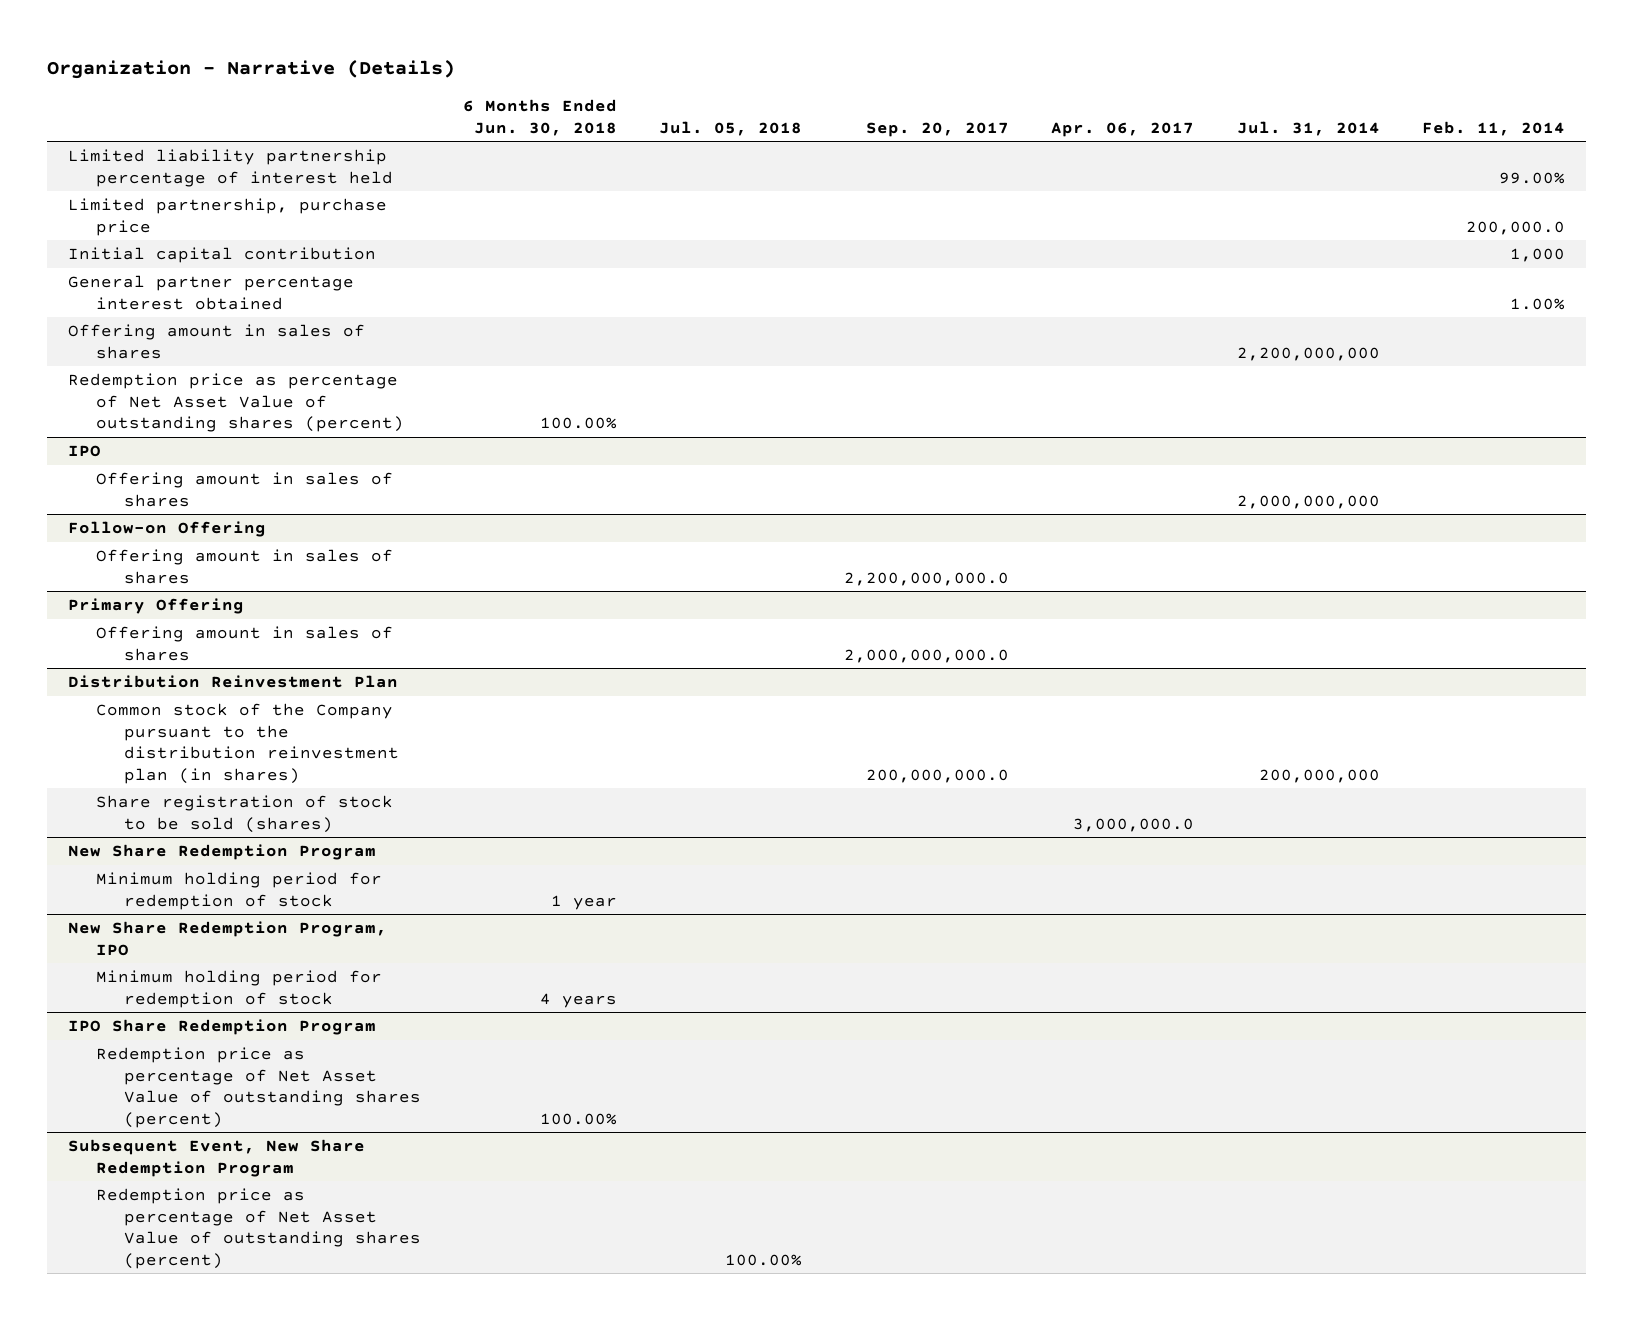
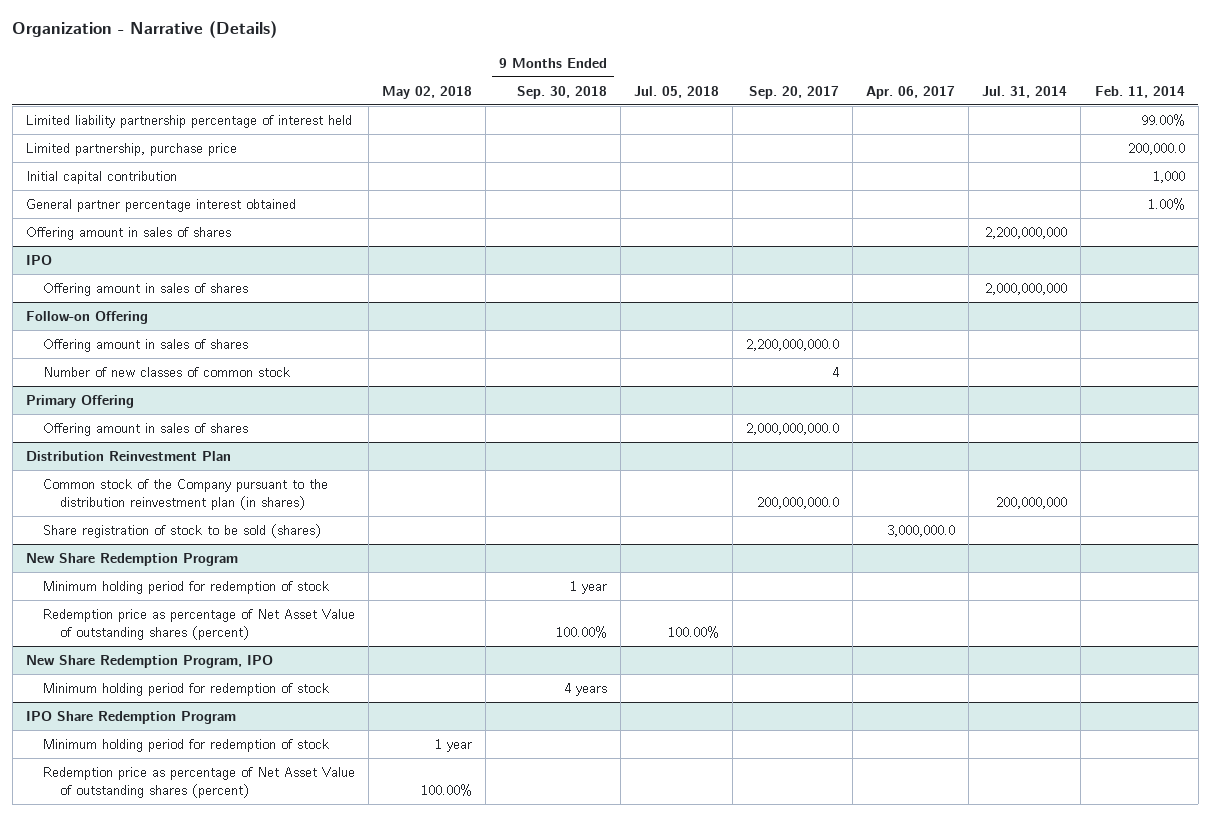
- | 6 Months Ended Jun. 30, 2018 | Jul. 05, 2018 | Sep. 20, 2017 | Apr. 06, 2017 | Jul. 31, 2014 | Feb. 11, 2014
+ | May 02, 2018 | 9 Months Ended Sep. 30, 2018 | Jul. 05, 2018 | Sep. 20, 2017 | Apr. 06, 2017 | Jul. 31, 2014 | Feb. 11, 2014
- Redemption price as percentage of Net Asset Value of outstanding shares (percent) | 100.00% | | | | |
@ Follow-on Offering
+ Number of new classes of common stock | | | | 4 | | |
@ New Share Redemption Program
+ Redemption price as percentage of Net Asset Value of outstanding shares (percent) | | 100.00% | 100.00% | | | |
@ IPO Share Redemption Program
+ Minimum holding period for redemption of stock | 1 year | | | | | |
- Subsequent Event, New Share Redemption Program
- Redemption price as percentage of Net Asset Value of outstanding shares (percent) | | 100.00% | | | |

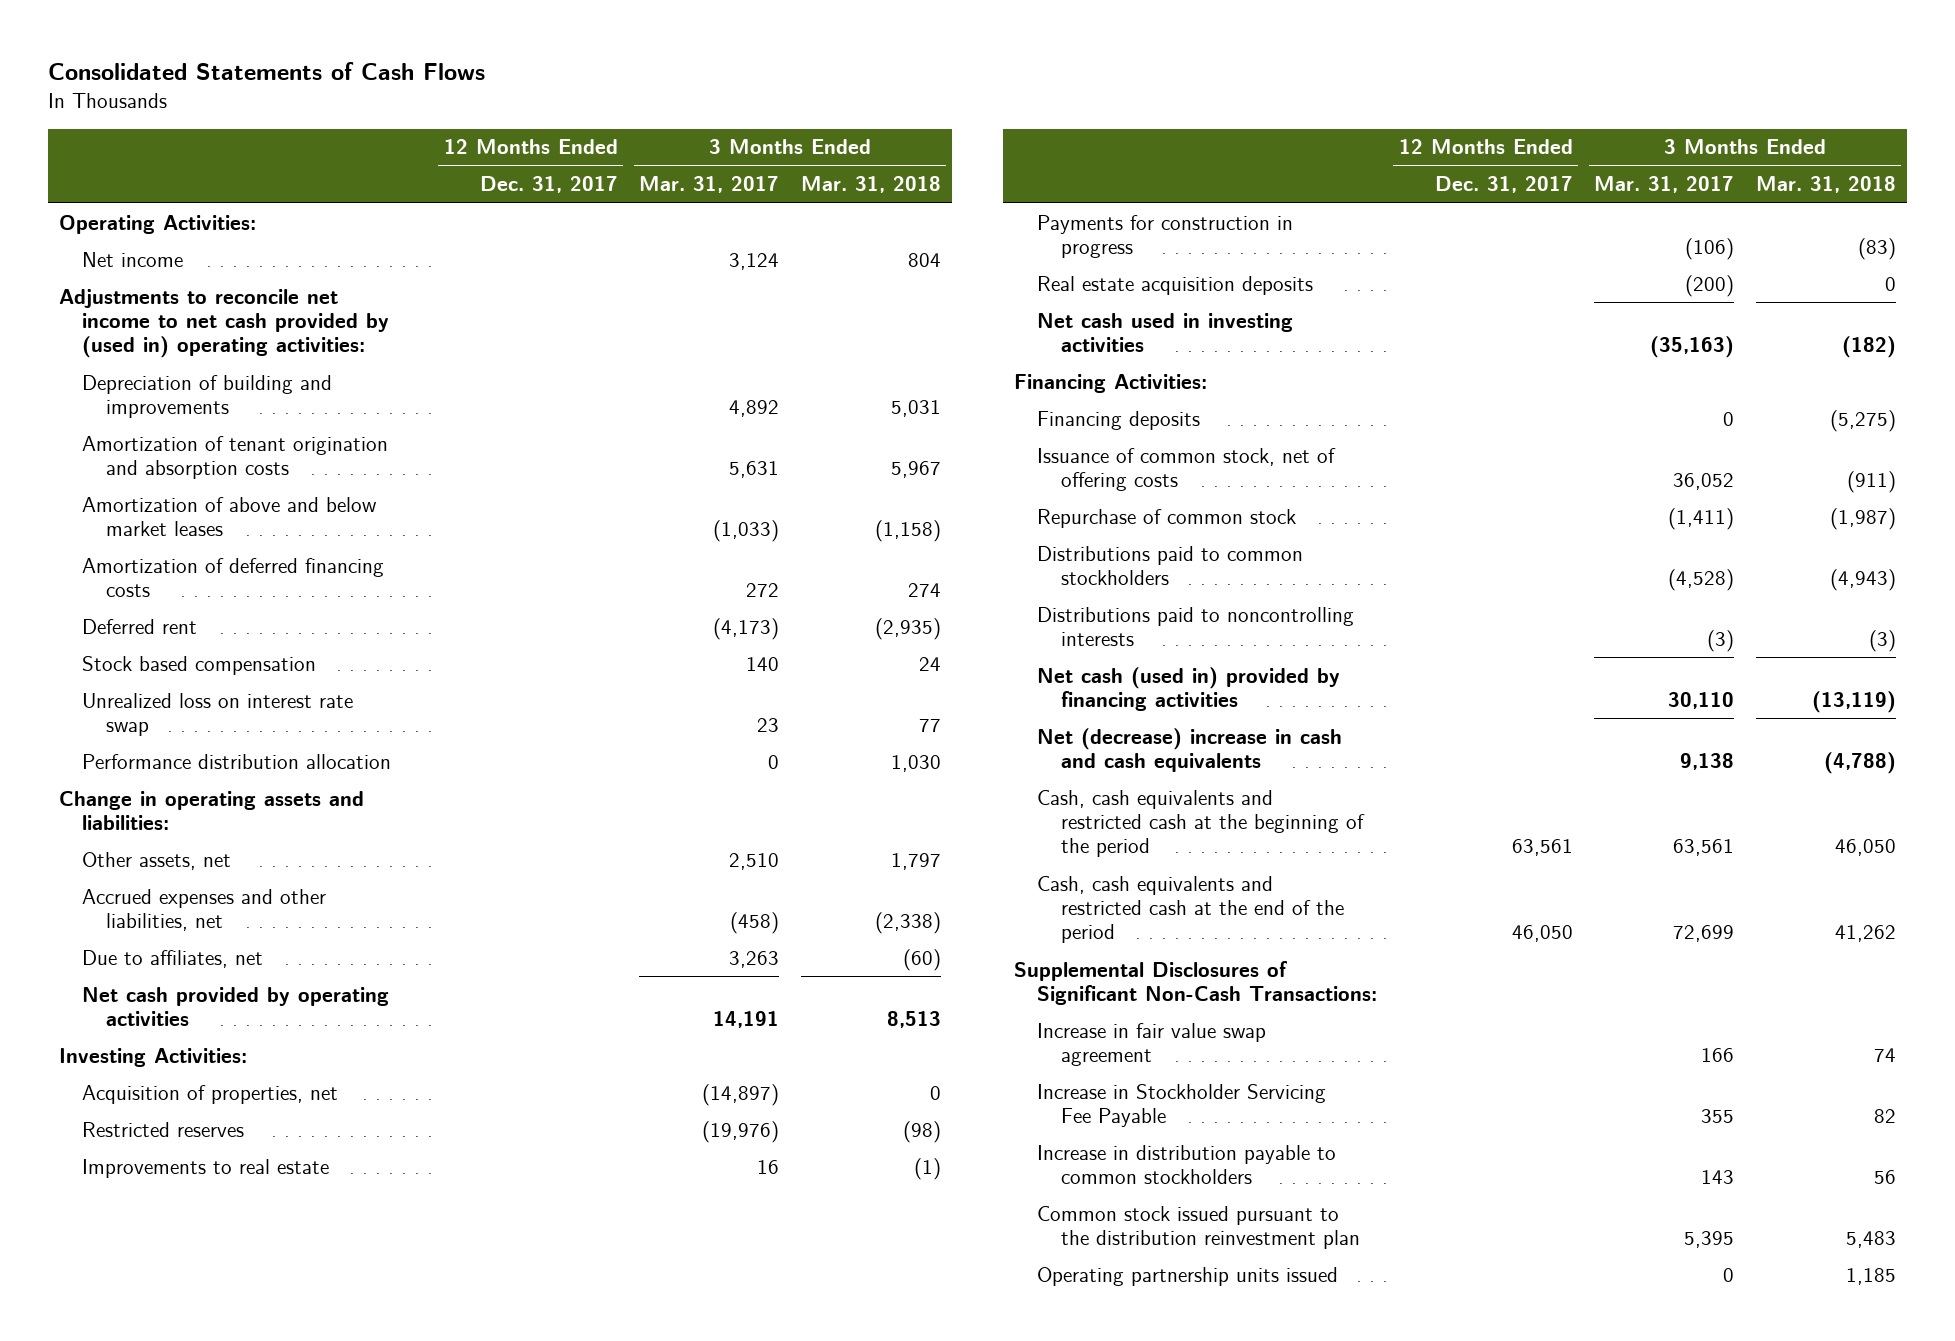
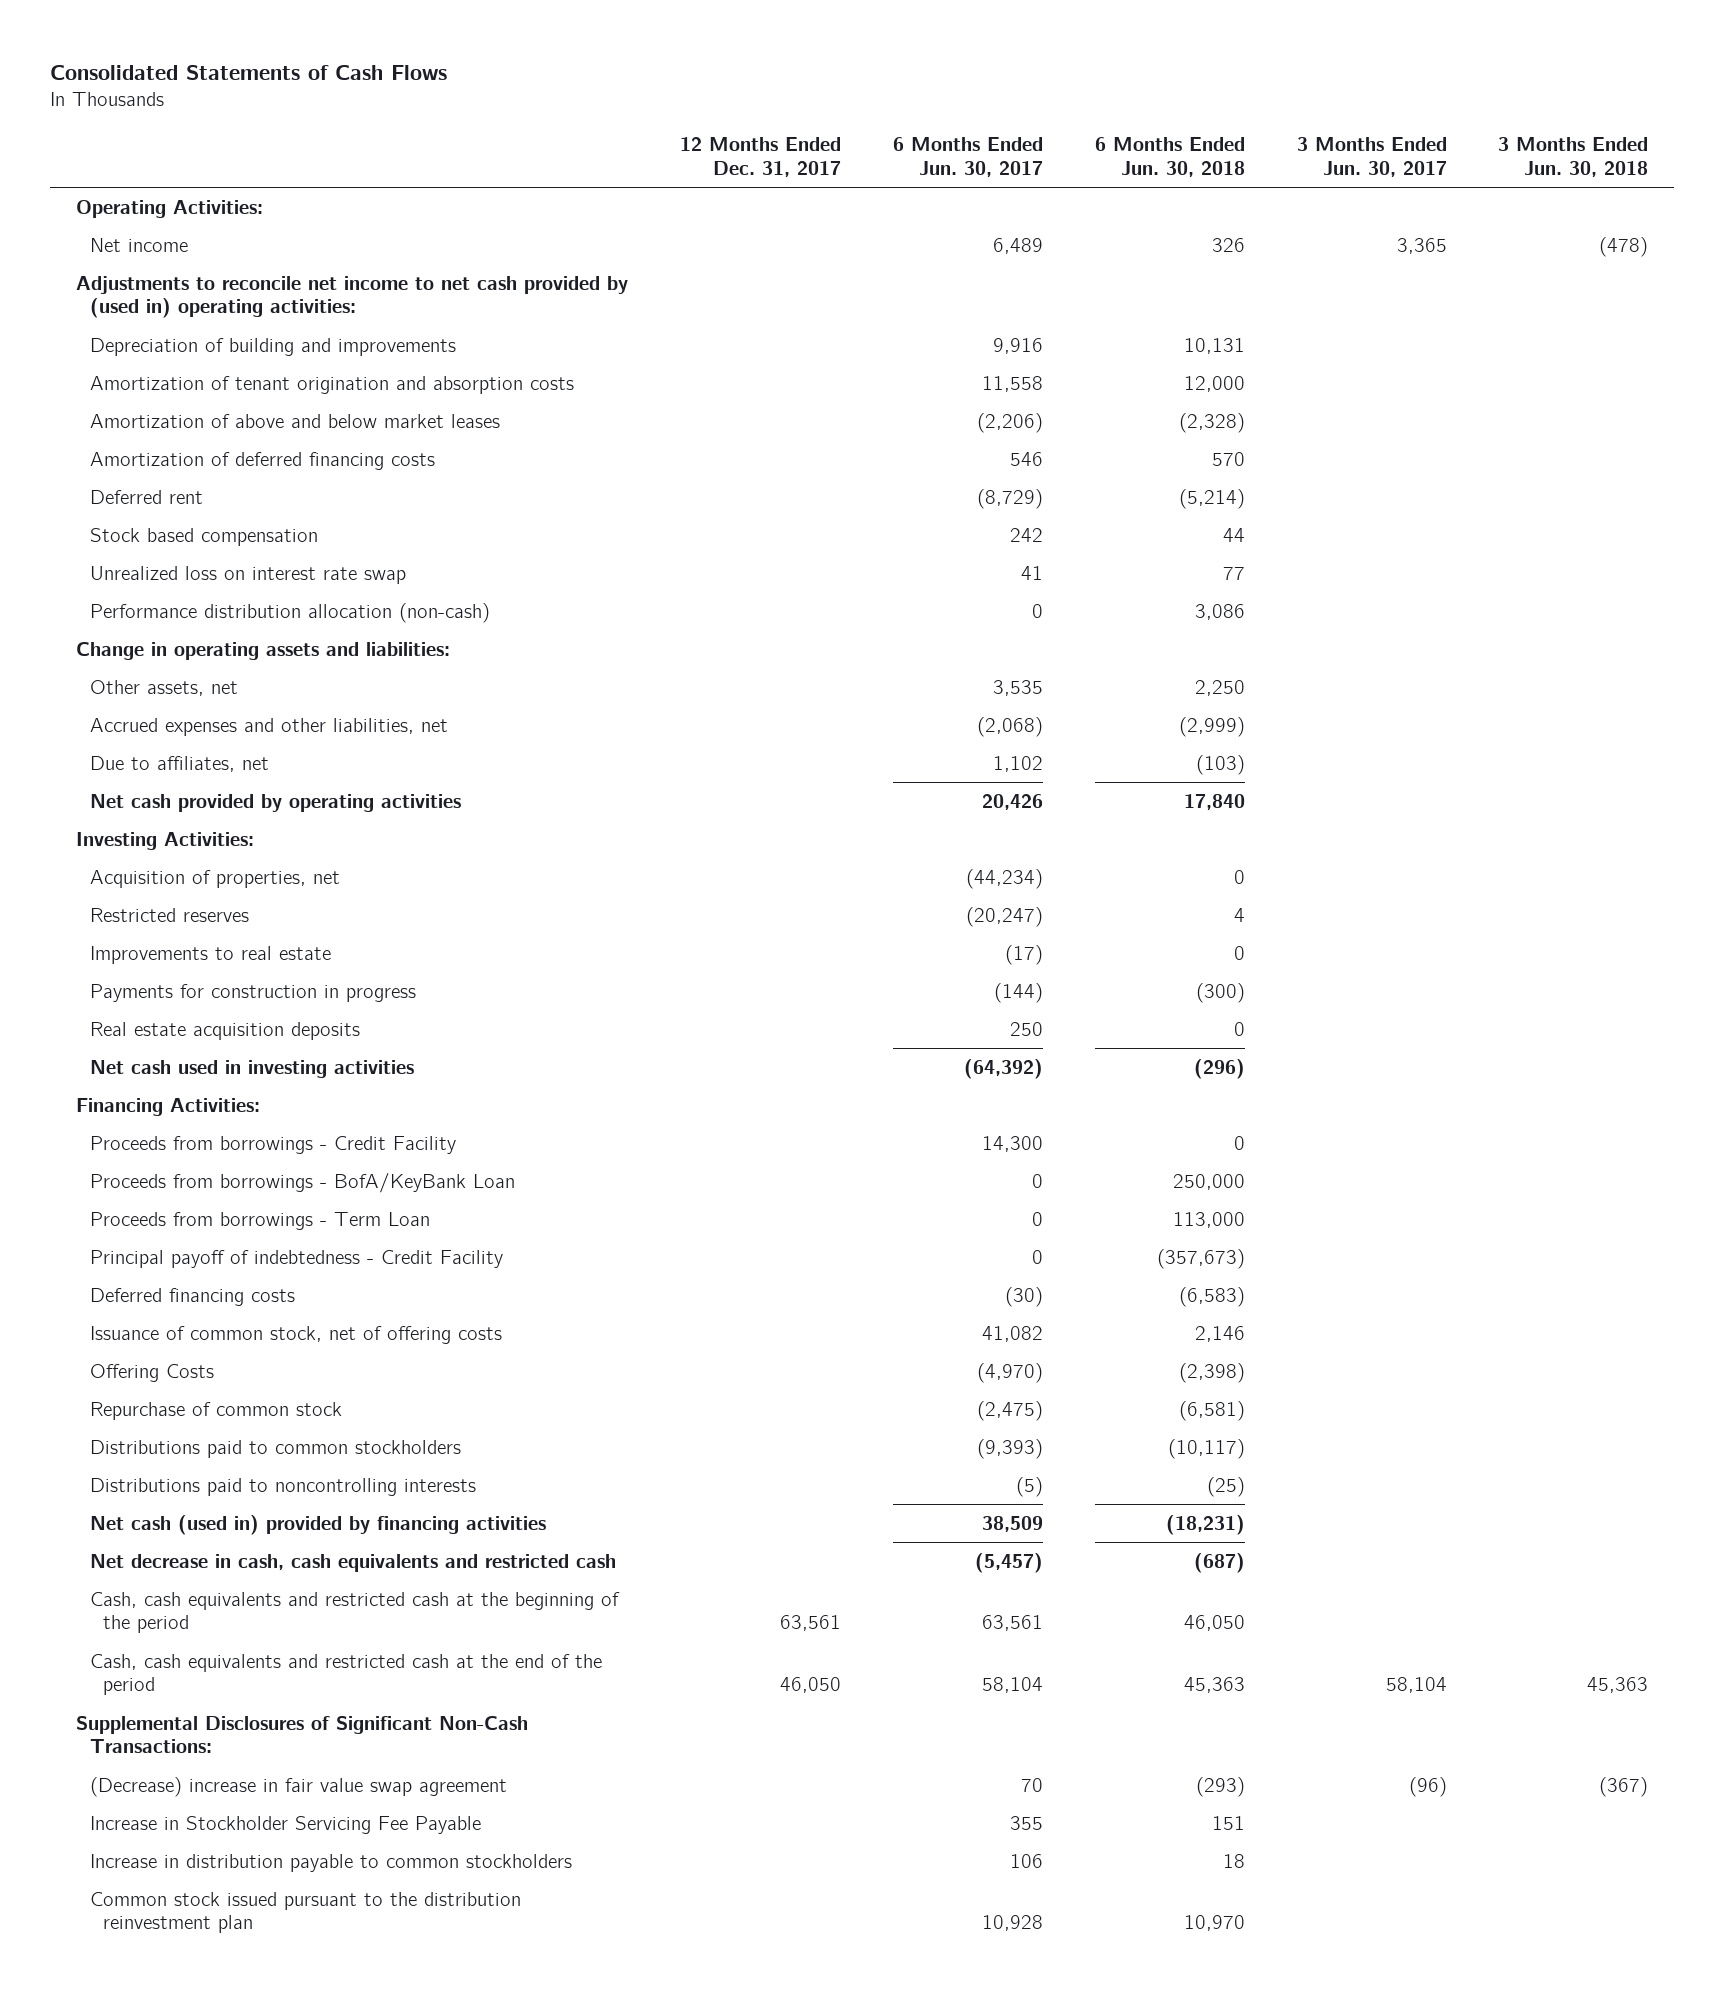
- | 12 Months Ended Dec. 31, 2017 | 3 Months Ended Mar. 31, 2017 | 3 Months Ended Mar. 31, 2018
+ | 12 Months Ended Dec. 31, 2017 | 6 Months Ended Jun. 30, 2017 | 6 Months Ended Jun. 30, 2018 | 3 Months Ended Jun. 30, 2017 | 3 Months Ended Jun. 30, 2018
- Performance distribution allocation | | 0 | 1,030
+ Performance distribution allocation (non-cash) | | 0 | 3,086 | |
- Financing deposits | | 0 | (5,275)
+ Proceeds from borrowings - Credit Facility | | 14,300 | 0 | |
+ Proceeds from borrowings - BofA/KeyBank Loan | | 0 | 250,000 | |
+ Proceeds from borrowings - Term Loan | | 0 | 113,000 | |
+ Principal payoff of indebtedness - Credit Facility | | 0 | (357,673) | |
+ Deferred financing costs | | (30) | (6,583) | |
+ Offering Costs | | (4,970) | (2,398) | |
- Net (decrease) increase in cash and cash equivalents | | 9,138 | (4,788)
+ Net decrease in cash, cash equivalents and restricted cash | | (5,457) | (687) | |
- Increase in fair value swap agreement | | 166 | 74
+ (Decrease) increase in fair value swap agreement | | 70 | (293) | (96) | (367)
- Operating partnership units issued | | 0 | 1,185

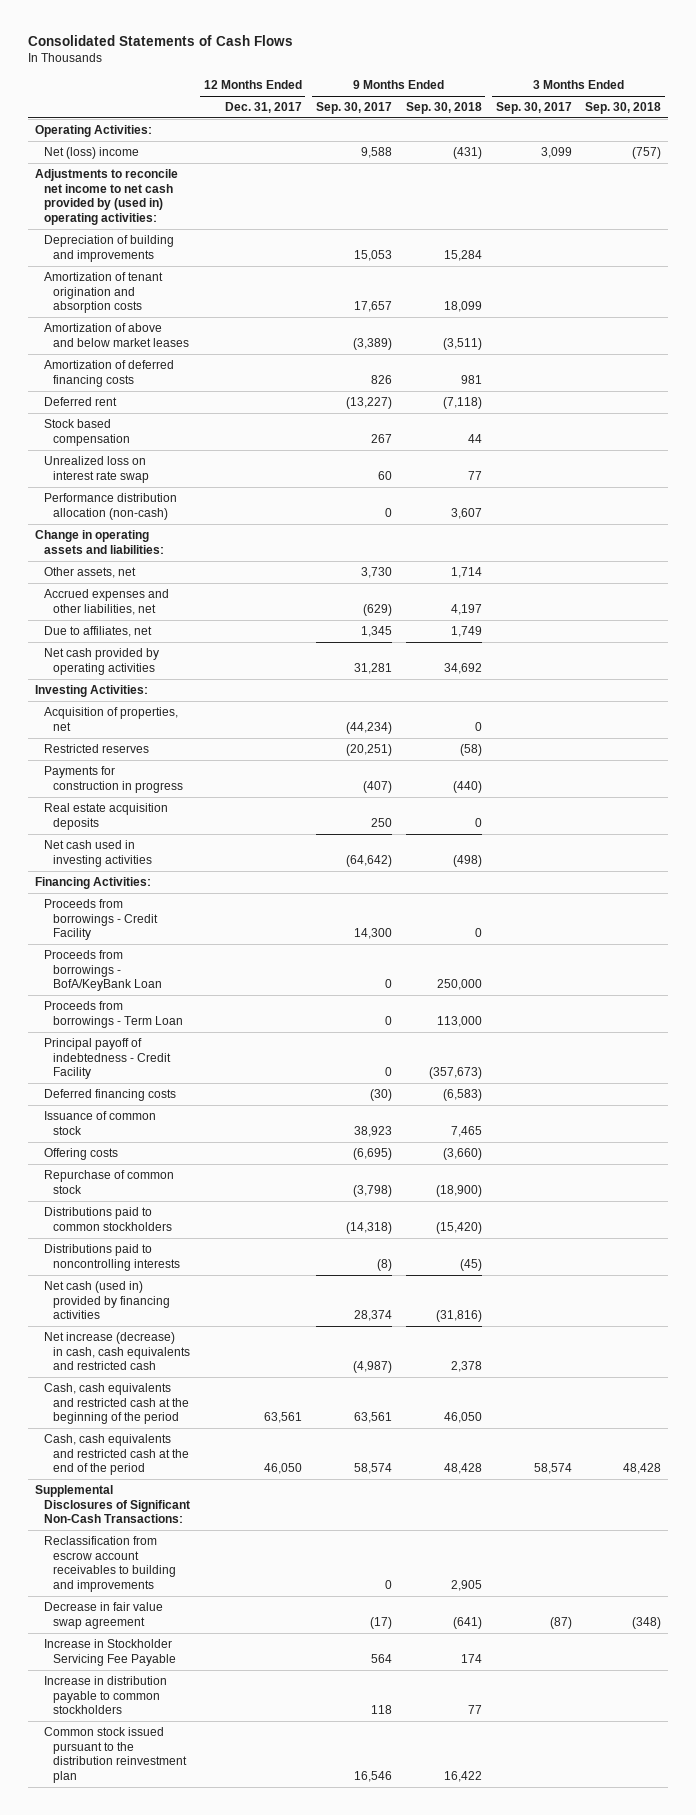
- | 12 Months Ended Dec. 31, 2017 | 6 Months Ended Jun. 30, 2017 | 6 Months Ended Jun. 30, 2018 | 3 Months Ended Jun. 30, 2017 | 3 Months Ended Jun. 30, 2018
+ | 12 Months Ended Dec. 31, 2017 | 9 Months Ended Sep. 30, 2017 | 9 Months Ended Sep. 30, 2018 | 3 Months Ended Sep. 30, 2017 | 3 Months Ended Sep. 30, 2018
- Net income | | 6,489 | 326 | 3,365 | (478)
+ Net (loss) income | | 9,588 | (431) | 3,099 | (757)
- Improvements to real estate | | (17) | 0 | |
- Issuance of common stock, net of offering costs | | 41,082 | 2,146 | |
- Offering Costs | | (4,970) | (2,398) | |
+ Issuance of common stock | | 38,923 | 7,465 | |
+ Offering costs | | (6,695) | (3,660) | |
- Net decrease in cash, cash equivalents and restricted cash | | (5,457) | (687) | |
+ Net increase (decrease) in cash, cash equivalents and restricted cash | | (4,987) | 2,378 | |
- (Decrease) increase in fair value swap agreement | | 70 | (293) | (96) | (367)
+ Reclassification from escrow account receivables to building and improvements | | 0 | 2,905 | |
+ Decrease in fair value swap agreement | | (17) | (641) | (87) | (348)

